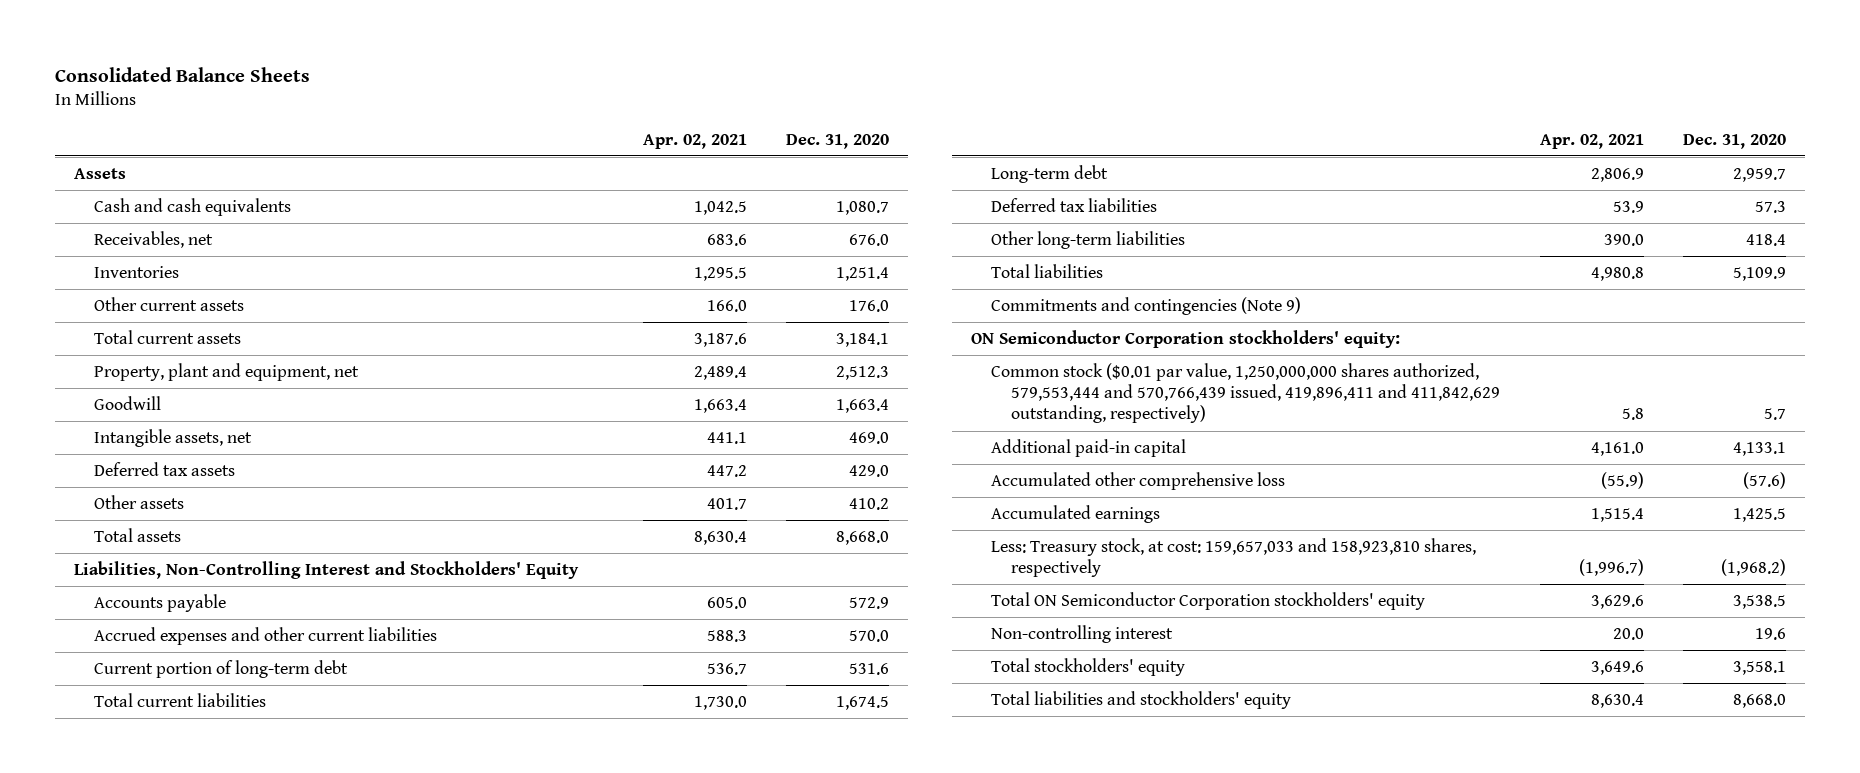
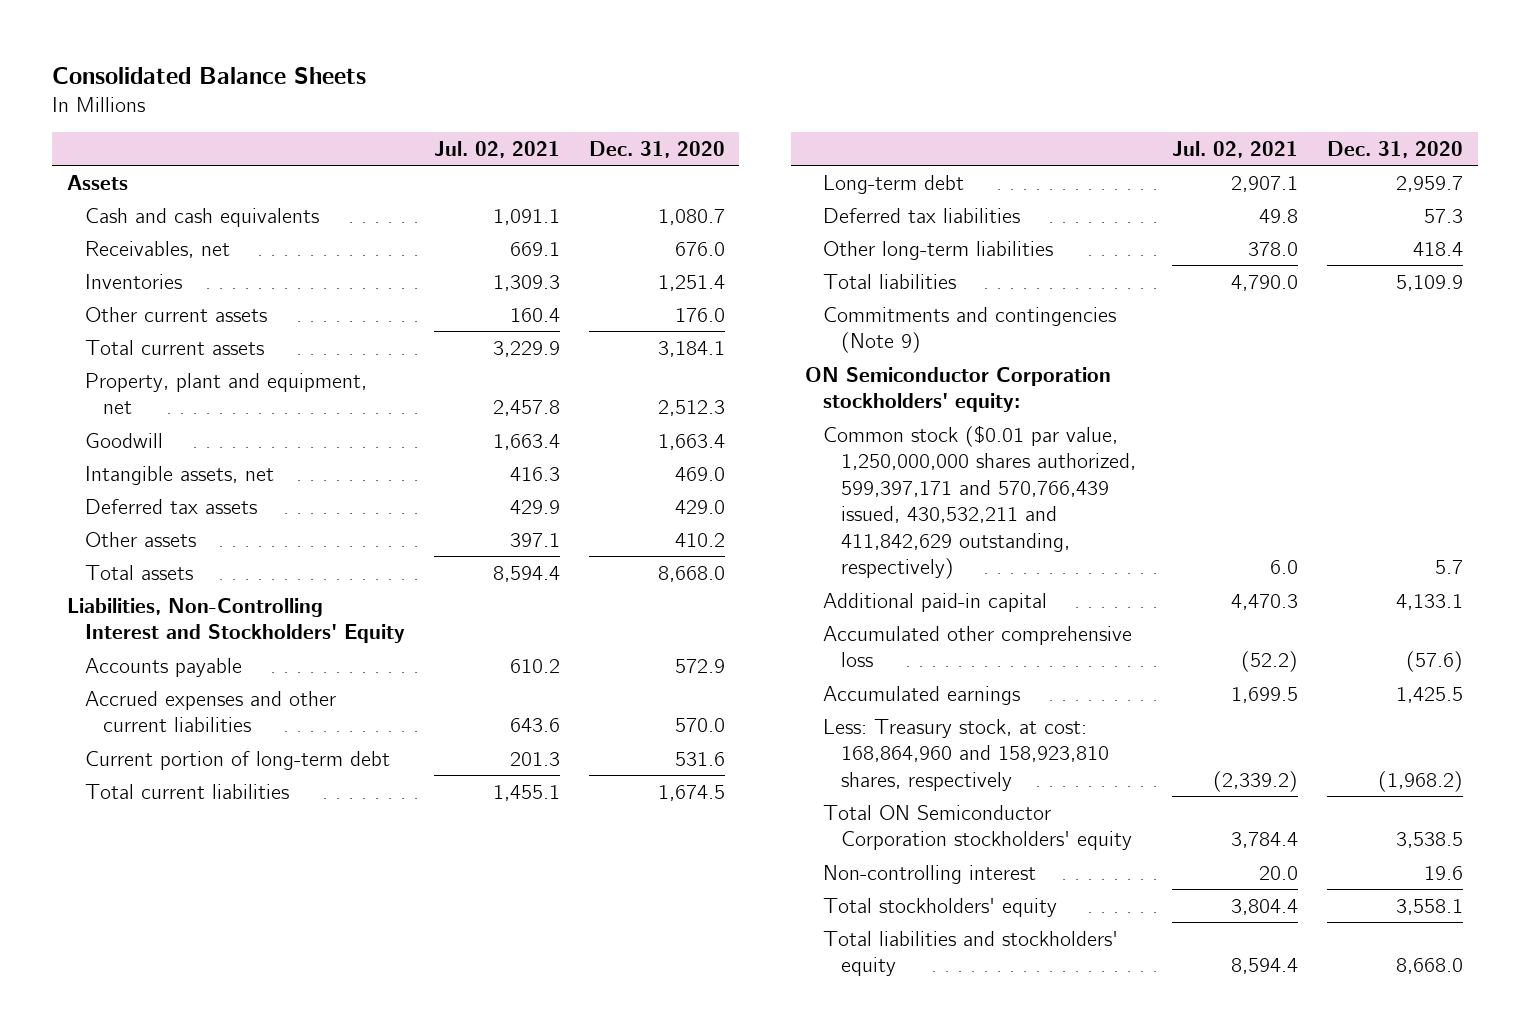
- | Apr. 02, 2021 | Dec. 31, 2020
+ | Jul. 02, 2021 | Dec. 31, 2020
- Common stock ($0.01 par value, 1,250,000,000 shares authorized, 579,553,444 and 570,766,439 issued, 419,896,411 and 411,842,629 outstanding, respectively) | 5.8 | 5.7
+ Common stock ($0.01 par value, 1,250,000,000 shares authorized, 599,397,171 and 570,766,439 issued, 430,532,211 and 411,842,629 outstanding, respectively) | 6.0 | 5.7
- Less: Treasury stock, at cost: 159,657,033 and 158,923,810 shares, respectively | (1,996.7) | (1,968.2)
+ Less: Treasury stock, at cost: 168,864,960 and 158,923,810 shares, respectively | (2,339.2) | (1,968.2)

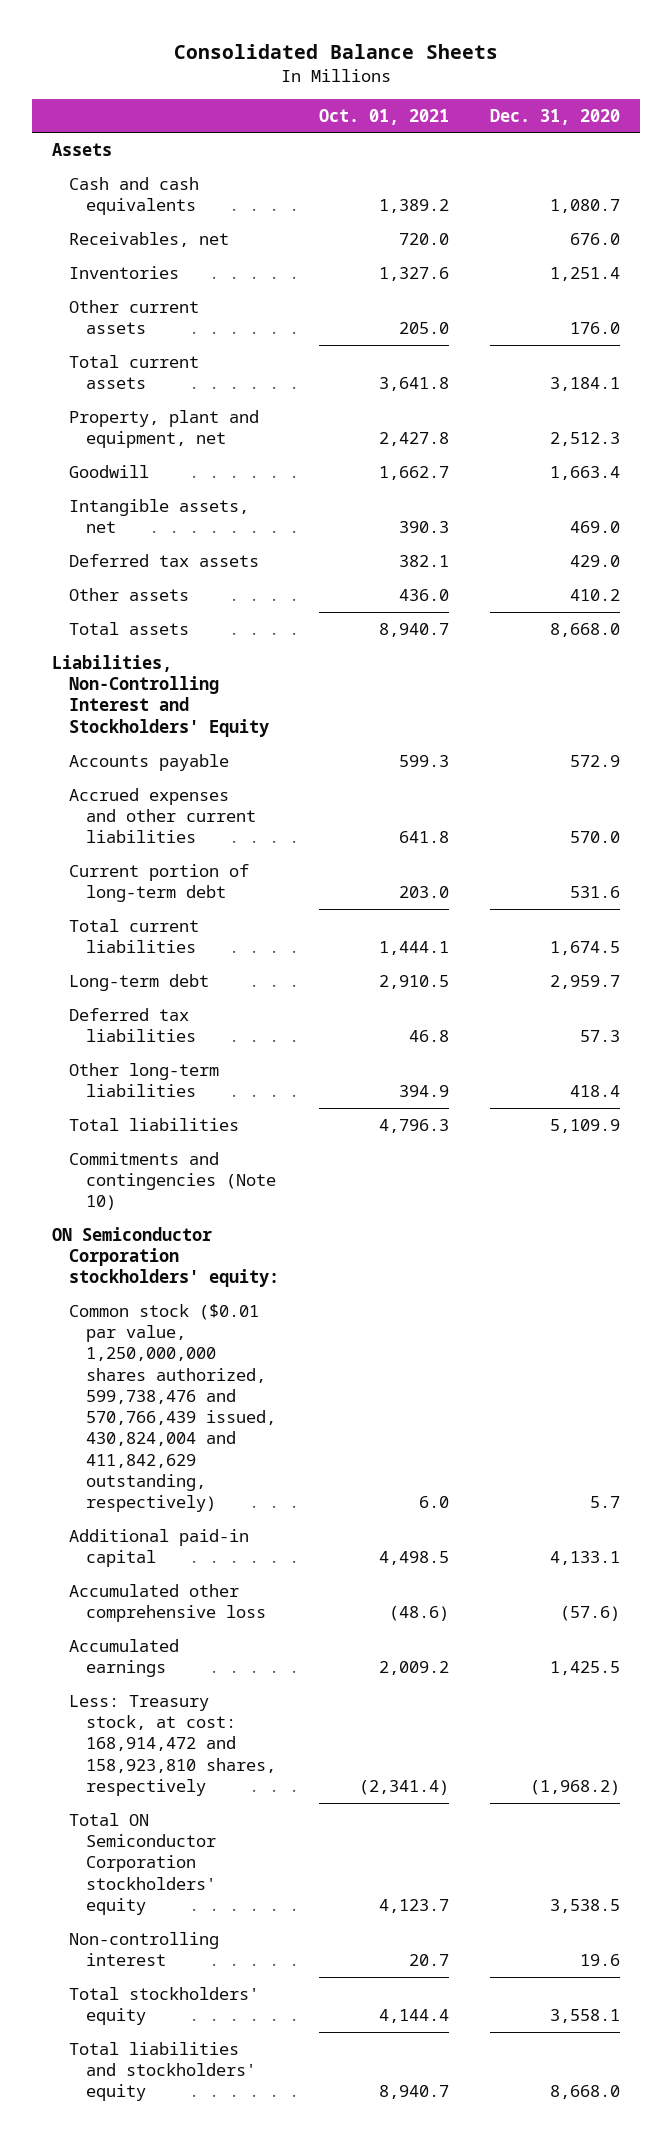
- | Jul. 02, 2021 | Dec. 31, 2020
+ | Oct. 01, 2021 | Dec. 31, 2020
- Commitments and contingencies (Note 9)
+ Commitments and contingencies (Note 10)
- Common stock ($0.01 par value, 1,250,000,000 shares authorized, 599,397,171 and 570,766,439 issued, 430,532,211 and 411,842,629 outstanding, respectively) | 6.0 | 5.7
+ Common stock ($0.01 par value, 1,250,000,000 shares authorized, 599,738,476 and 570,766,439 issued, 430,824,004 and 411,842,629 outstanding, respectively) | 6.0 | 5.7
- Less: Treasury stock, at cost: 168,864,960 and 158,923,810 shares, respectively | (2,339.2) | (1,968.2)
+ Less: Treasury stock, at cost: 168,914,472 and 158,923,810 shares, respectively | (2,341.4) | (1,968.2)

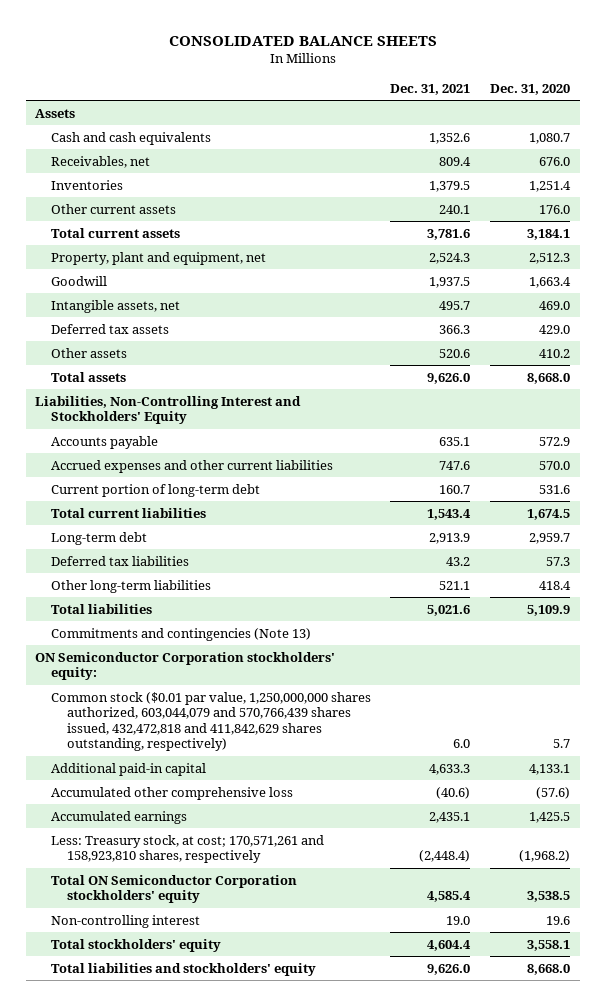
- Consolidated Balance Sheets
+ CONSOLIDATED BALANCE SHEETS
- | Oct. 01, 2021 | Dec. 31, 2020
+ | Dec. 31, 2021 | Dec. 31, 2020
- Commitments and contingencies (Note 10)
+ Commitments and contingencies (Note 13)
- Common stock ($0.01 par value, 1,250,000,000 shares authorized, 599,738,476 and 570,766,439 issued, 430,824,004 and 411,842,629 outstanding, respectively) | 6.0 | 5.7
+ Common stock ($0.01 par value, 1,250,000,000 shares authorized, 603,044,079 and 570,766,439 shares issued, 432,472,818 and 411,842,629 shares outstanding, respectively) | 6.0 | 5.7
- Less: Treasury stock, at cost: 168,914,472 and 158,923,810 shares, respectively | (2,341.4) | (1,968.2)
+ Less: Treasury stock, at cost; 170,571,261 and 158,923,810 shares, respectively | (2,448.4) | (1,968.2)

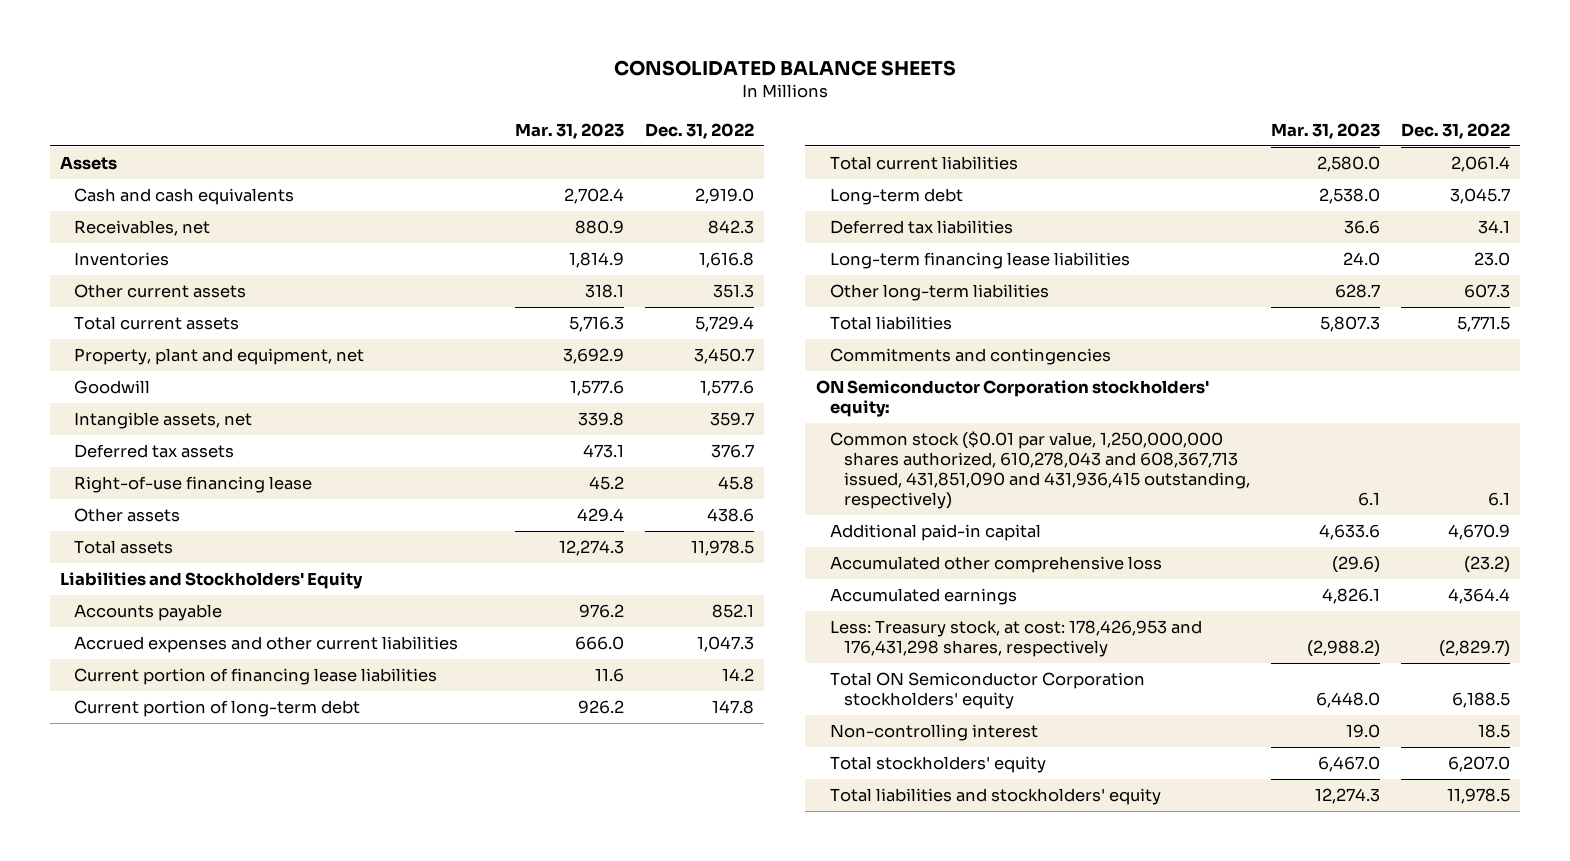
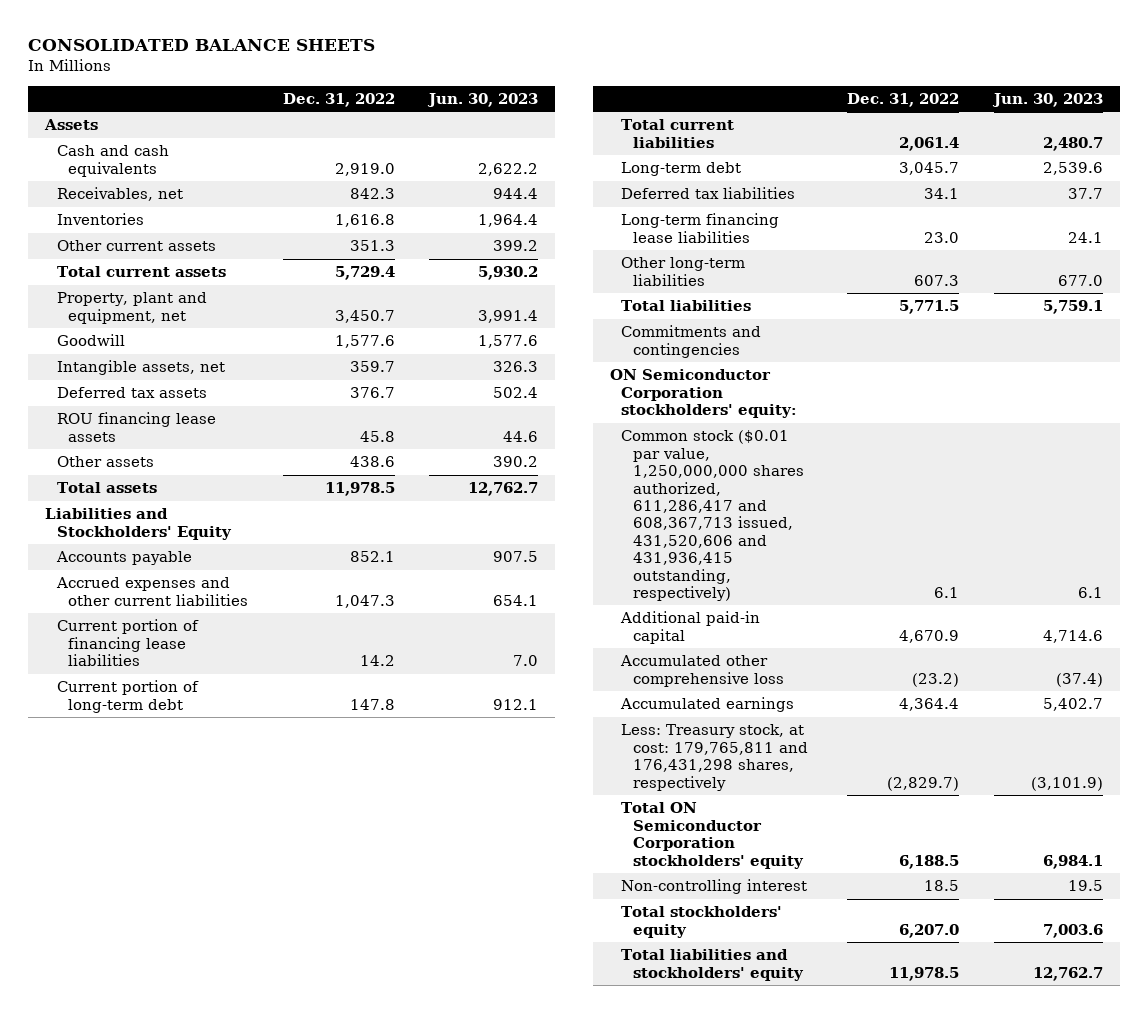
- | Mar. 31, 2023 | Dec. 31, 2022
+ | Dec. 31, 2022 | Jun. 30, 2023
- Right-of-use financing lease | 45.2 | 45.8
+ ROU financing lease assets | 45.8 | 44.6
- Common stock ($0.01 par value, 1,250,000,000 shares authorized, 610,278,043 and 608,367,713 issued, 431,851,090 and 431,936,415 outstanding, respectively) | 6.1 | 6.1
+ Common stock ($0.01 par value, 1,250,000,000 shares authorized, 611,286,417 and 608,367,713 issued, 431,520,606 and 431,936,415 outstanding, respectively) | 6.1 | 6.1
- Less: Treasury stock, at cost: 178,426,953 and 176,431,298 shares, respectively | (2,988.2) | (2,829.7)
+ Less: Treasury stock, at cost: 179,765,811 and 176,431,298 shares, respectively | (2,829.7) | (3,101.9)

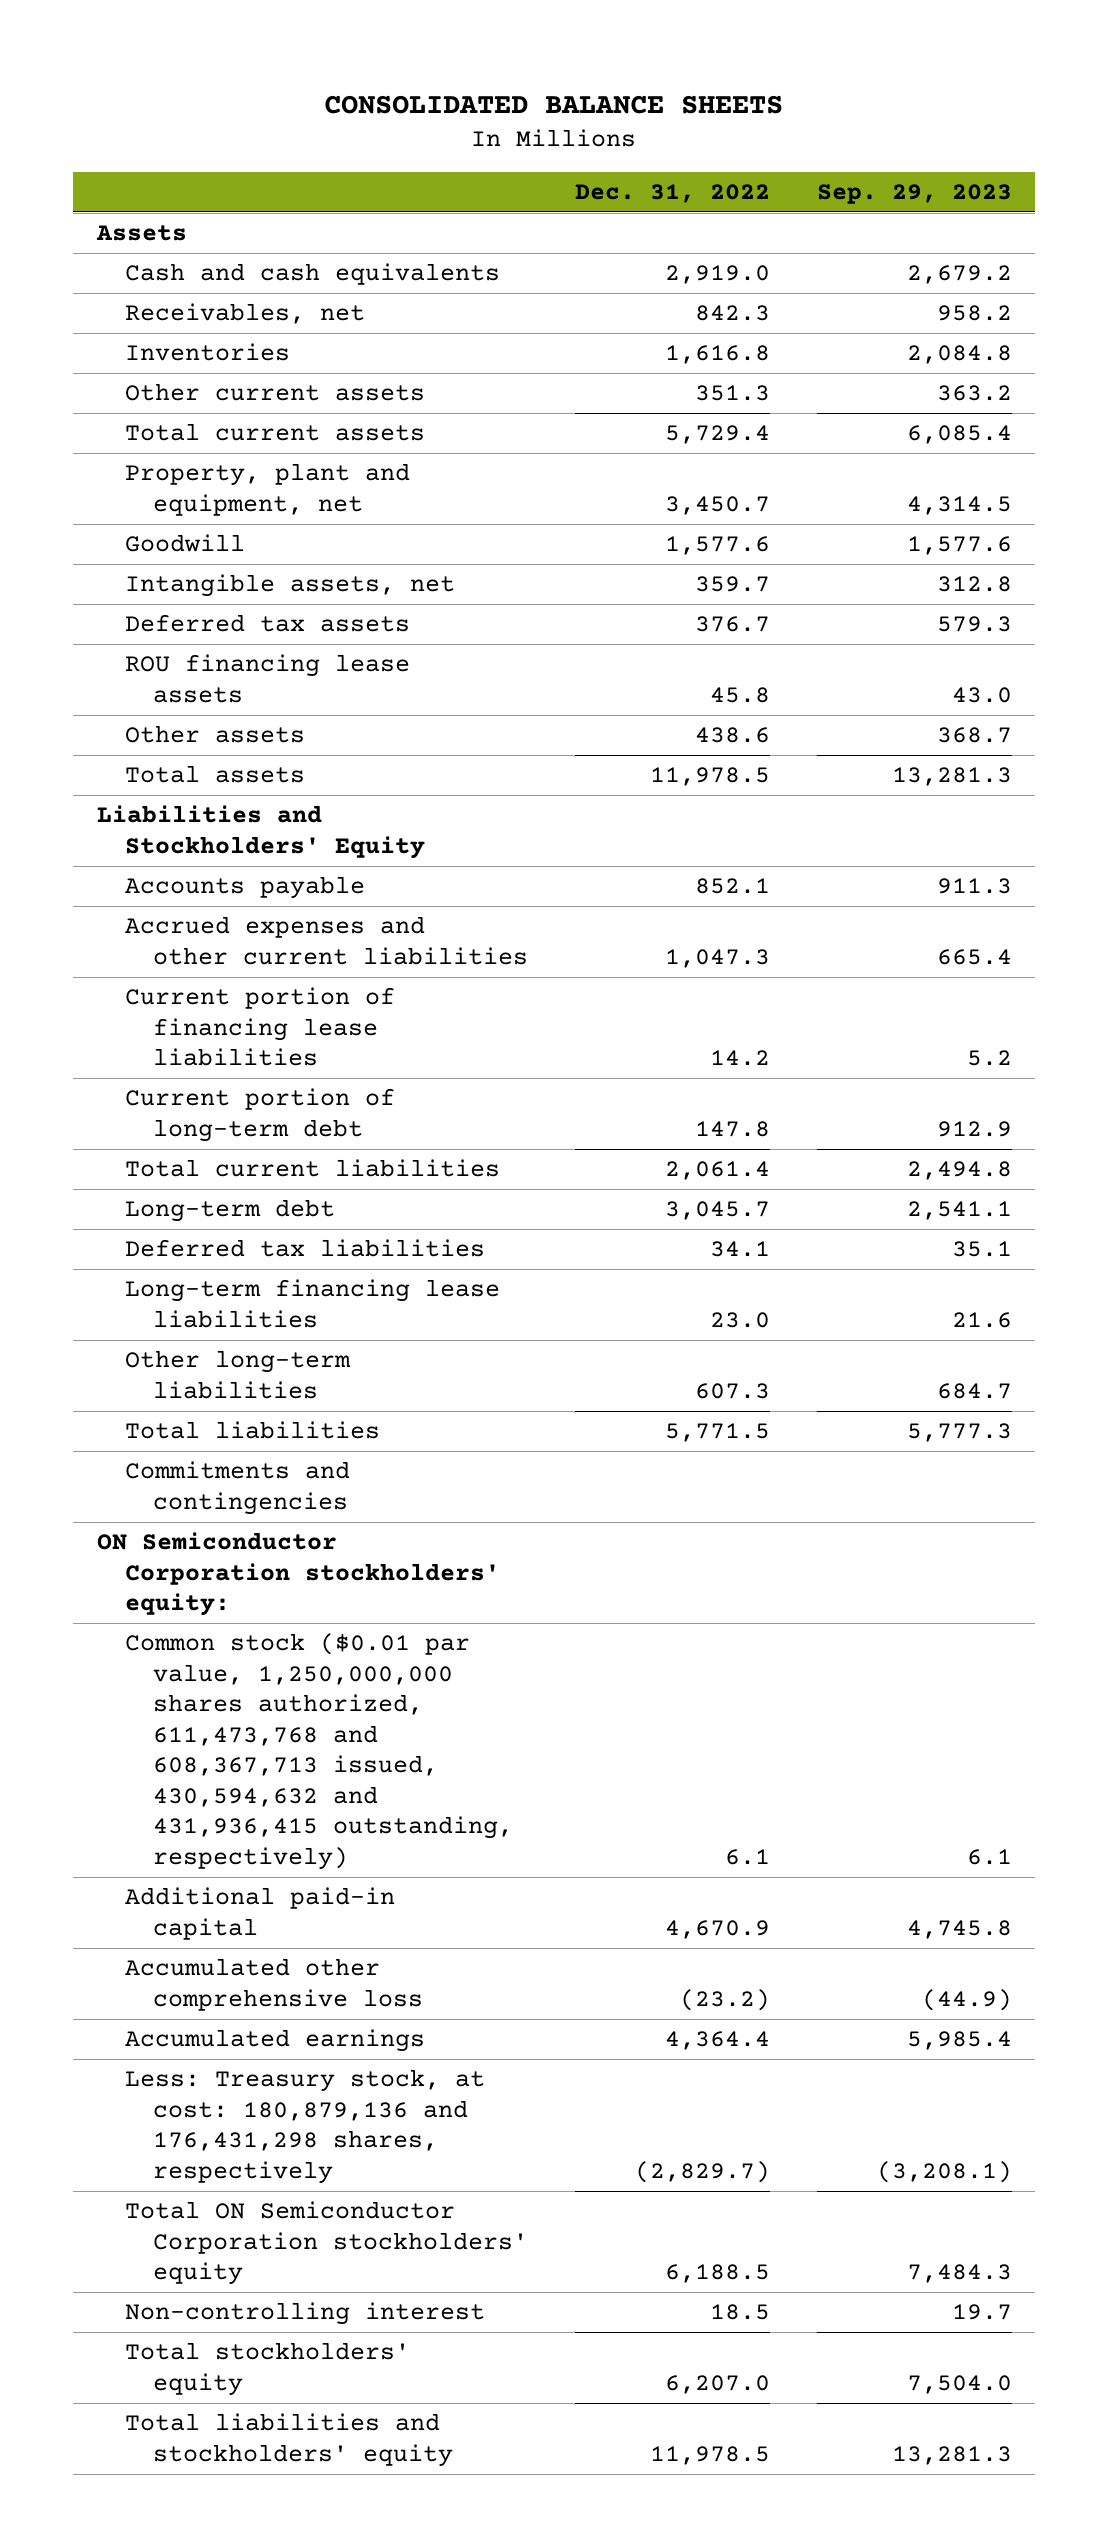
- | Dec. 31, 2022 | Jun. 30, 2023
+ | Dec. 31, 2022 | Sep. 29, 2023
- Common stock ($0.01 par value, 1,250,000,000 shares authorized, 611,286,417 and 608,367,713 issued, 431,520,606 and 431,936,415 outstanding, respectively) | 6.1 | 6.1
+ Common stock ($0.01 par value, 1,250,000,000 shares authorized, 611,473,768 and 608,367,713 issued, 430,594,632 and 431,936,415 outstanding, respectively) | 6.1 | 6.1
- Less: Treasury stock, at cost: 179,765,811 and 176,431,298 shares, respectively | (2,829.7) | (3,101.9)
+ Less: Treasury stock, at cost: 180,879,136 and 176,431,298 shares, respectively | (2,829.7) | (3,208.1)

